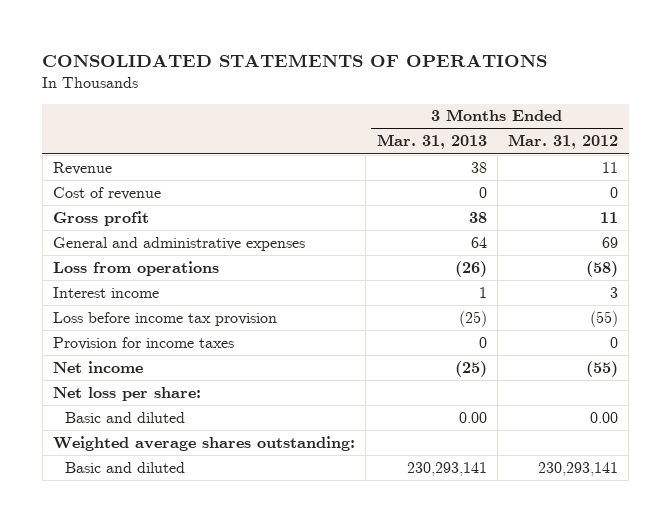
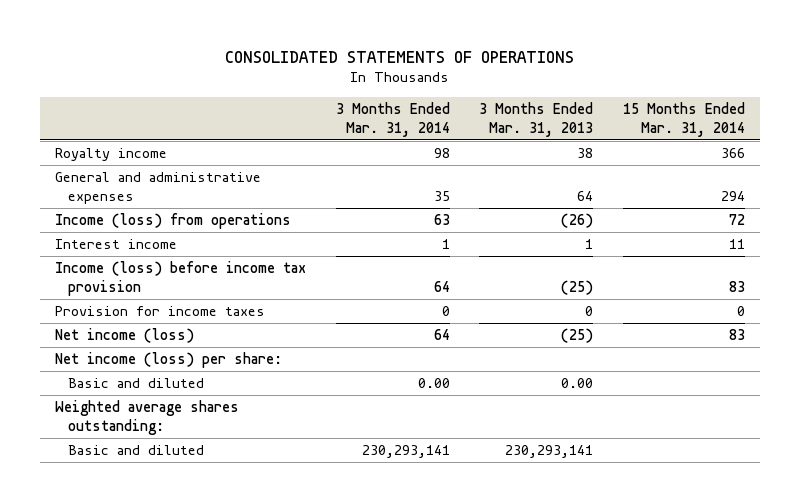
- | 3 Months Ended Mar. 31, 2013 | 3 Months Ended Mar. 31, 2012
+ | 3 Months Ended Mar. 31, 2014 | 3 Months Ended Mar. 31, 2013 | 15 Months Ended Mar. 31, 2014
- Revenue | 38 | 11
- Cost of revenue | 0 | 0
- Gross profit | 38 | 11
+ Royalty income | 98 | 38 | 366
- Loss from operations | (26) | (58)
+ Income (loss) from operations | 63 | (26) | 72
- Loss before income tax provision | (25) | (55)
+ Income (loss) before income tax provision | 64 | (25) | 83
- Net income | (25) | (55)
- Net loss per share:
+ Net income (loss) | 64 | (25) | 83
+ Net income (loss) per share:

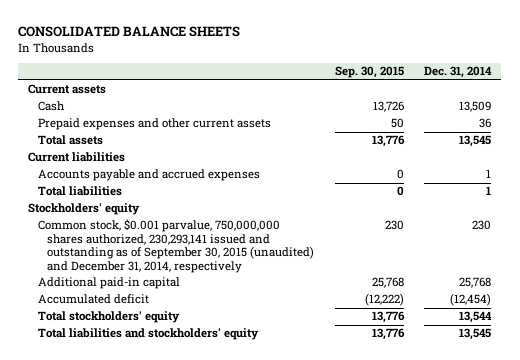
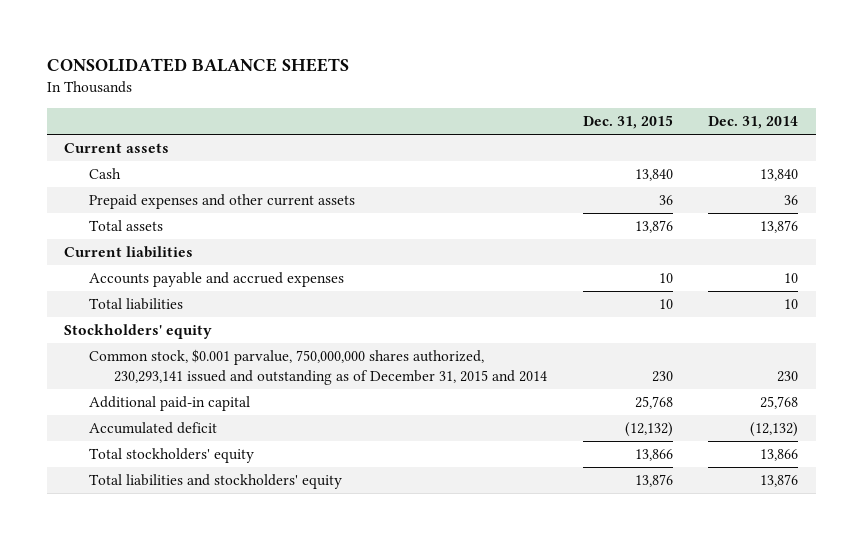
- | Sep. 30, 2015 | Dec. 31, 2014
+ | Dec. 31, 2015 | Dec. 31, 2014
- Cash | 13,726 | 13,509
+ Cash | 13,840 | 13,840
- Total assets | 13,776 | 13,545
+ Total assets | 13,876 | 13,876
- Accounts payable and accrued expenses | 0 | 1
- Total liabilities | 0 | 1
+ Accounts payable and accrued expenses | 10 | 10
+ Total liabilities | 10 | 10
- Common stock, $0.001 parvalue, 750,000,000 shares authorized, 230,293,141 issued and outstanding as of September 30, 2015 (unaudited) and December 31, 2014, respectively | 230 | 230
+ Common stock, $0.001 parvalue, 750,000,000 shares authorized, 230,293,141 issued and outstanding as of December 31, 2015 and 2014 | 230 | 230
- Accumulated deficit | (12,222) | (12,454)
- Total stockholders' equity | 13,776 | 13,544
- Total liabilities and stockholders' equity | 13,776 | 13,545
+ Accumulated deficit | (12,132) | (12,132)
+ Total stockholders' equity | 13,866 | 13,866
+ Total liabilities and stockholders' equity | 13,876 | 13,876

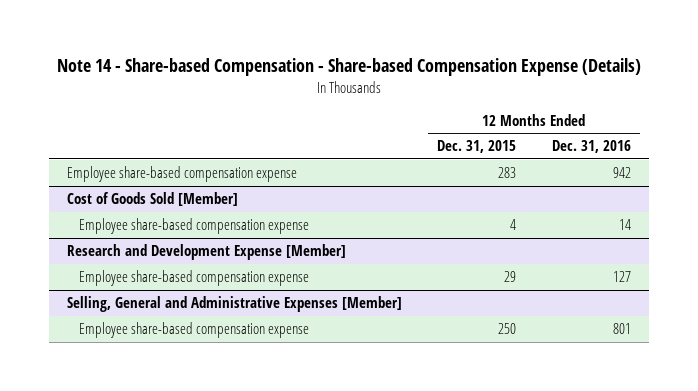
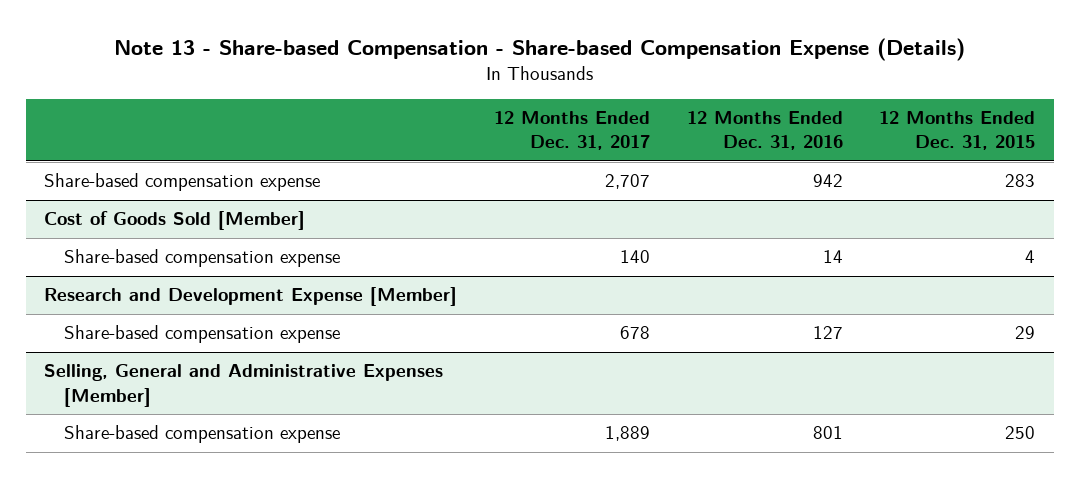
- Note 14 - Share-based Compensation - Share-based Compensation Expense (Details)
+ Note 13 - Share-based Compensation - Share-based Compensation Expense (Details)
- | 12 Months Ended Dec. 31, 2015 | 12 Months Ended Dec. 31, 2016
+ | 12 Months Ended Dec. 31, 2017 | 12 Months Ended Dec. 31, 2016 | 12 Months Ended Dec. 31, 2015
- Employee share-based compensation expense | 283 | 942
+ Share-based compensation expense | 2,707 | 942 | 283
@ Cost of Goods Sold [Member]
- Employee share-based compensation expense | 4 | 14
+ Share-based compensation expense | 140 | 14 | 4
@ Research and Development Expense [Member]
- Employee share-based compensation expense | 29 | 127
+ Share-based compensation expense | 678 | 127 | 29
@ Selling, General and Administrative Expenses [Member]
- Employee share-based compensation expense | 250 | 801
+ Share-based compensation expense | 1,889 | 801 | 250

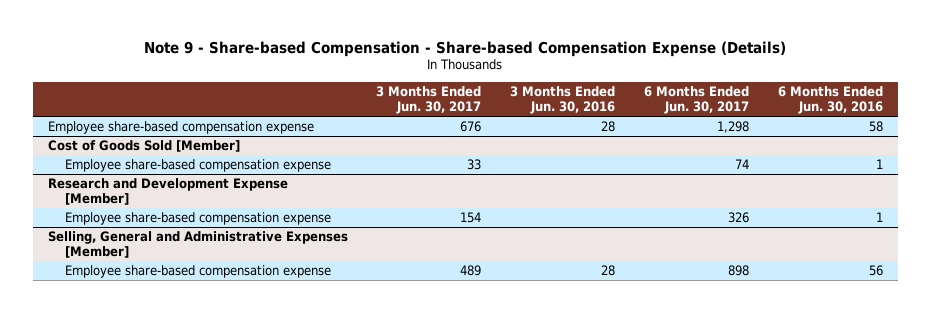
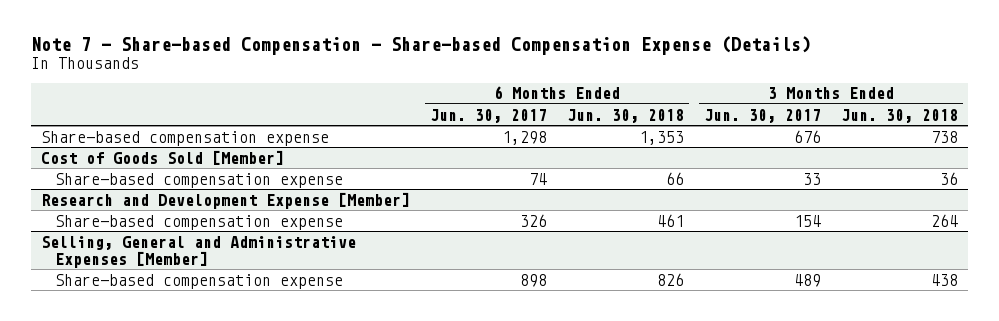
- Note 9 - Share-based Compensation - Share-based Compensation Expense (Details)
+ Note 7 - Share-based Compensation - Share-based Compensation Expense (Details)
- | 3 Months Ended Jun. 30, 2017 | 3 Months Ended Jun. 30, 2016 | 6 Months Ended Jun. 30, 2017 | 6 Months Ended Jun. 30, 2016
+ | 6 Months Ended Jun. 30, 2017 | 6 Months Ended Jun. 30, 2018 | 3 Months Ended Jun. 30, 2017 | 3 Months Ended Jun. 30, 2018
- Employee share-based compensation expense | 676 | 28 | 1,298 | 58
+ Share-based compensation expense | 1,298 | 1,353 | 676 | 738
@ Cost of Goods Sold [Member]
- Employee share-based compensation expense | 33 | | 74 | 1
+ Share-based compensation expense | 74 | 66 | 33 | 36
@ Research and Development Expense [Member]
- Employee share-based compensation expense | 154 | | 326 | 1
+ Share-based compensation expense | 326 | 461 | 154 | 264
@ Selling, General and Administrative Expenses [Member]
- Employee share-based compensation expense | 489 | 28 | 898 | 56
+ Share-based compensation expense | 898 | 826 | 489 | 438

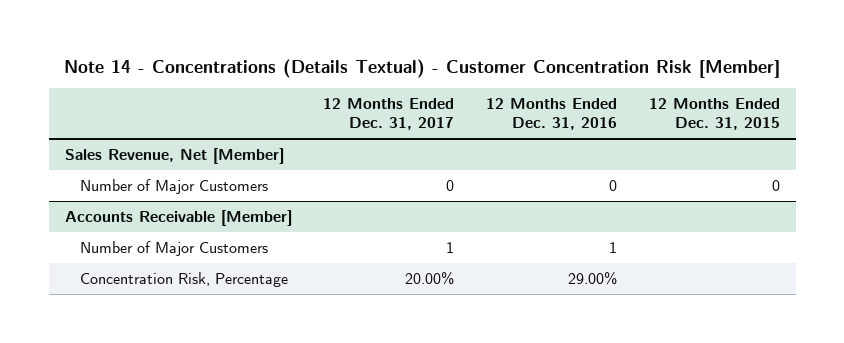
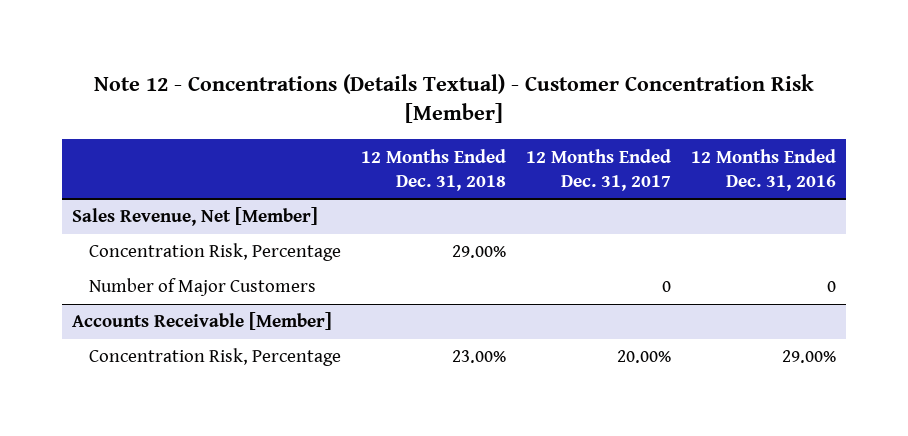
- Note 14 - Concentrations (Details Textual) - Customer Concentration Risk [Member]
+ Note 12 - Concentrations (Details Textual) - Customer Concentration Risk [Member]
- | 12 Months Ended Dec. 31, 2017 | 12 Months Ended Dec. 31, 2016 | 12 Months Ended Dec. 31, 2015
+ | 12 Months Ended Dec. 31, 2018 | 12 Months Ended Dec. 31, 2017 | 12 Months Ended Dec. 31, 2016
@ Sales Revenue, Net [Member]
+ Concentration Risk, Percentage | 29.00% | |
@ Accounts Receivable [Member]
- Number of Major Customers | 1 | 1 |

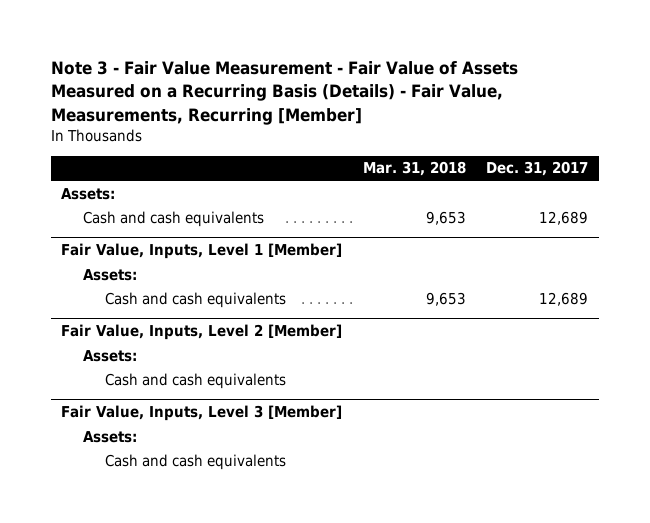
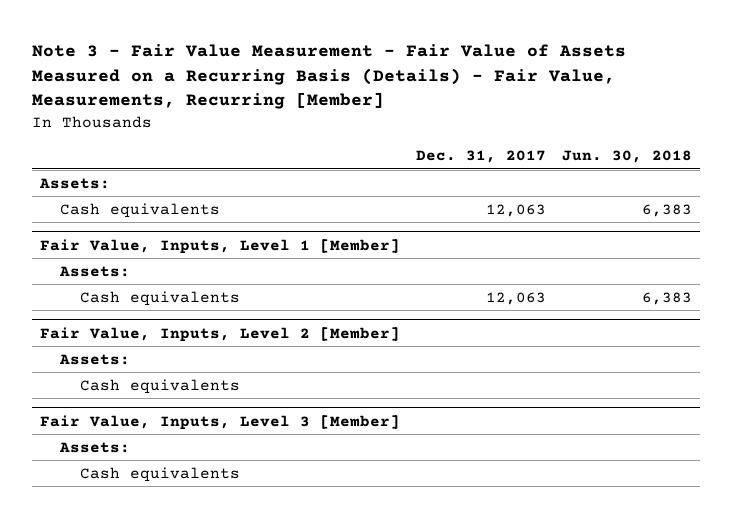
- | Mar. 31, 2018 | Dec. 31, 2017
+ | Dec. 31, 2017 | Jun. 30, 2018
- Cash and cash equivalents | 9,653 | 12,689
+ Cash equivalents | 12,063 | 6,383
@ Fair Value, Inputs, Level 1 [Member]
- Cash and cash equivalents | 9,653 | 12,689
+ Cash equivalents | 12,063 | 6,383
@ Fair Value, Inputs, Level 2 [Member]
- Cash and cash equivalents
+ Cash equivalents
@ Fair Value, Inputs, Level 3 [Member]
- Cash and cash equivalents
+ Cash equivalents

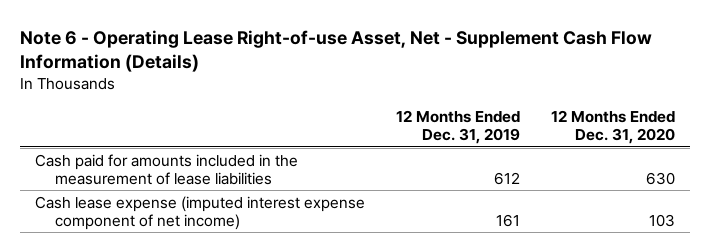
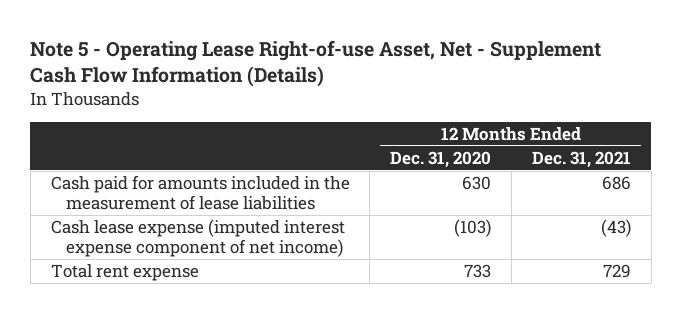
- Note 6 - Operating Lease Right-of-use Asset, Net - Supplement Cash Flow Information (Details)
+ Note 5 - Operating Lease Right-of-use Asset, Net - Supplement Cash Flow Information (Details)
- | 12 Months Ended Dec. 31, 2019 | 12 Months Ended Dec. 31, 2020
+ | 12 Months Ended Dec. 31, 2020 | 12 Months Ended Dec. 31, 2021
- Cash lease expense (imputed interest expense component of net income) | 161 | 103
+ Cash lease expense (imputed interest expense component of net income) | (103) | (43)
+ Total rent expense | 733 | 729

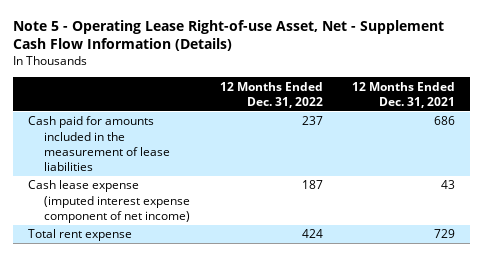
- | 12 Months Ended Dec. 31, 2020 | 12 Months Ended Dec. 31, 2021
+ | 12 Months Ended Dec. 31, 2022 | 12 Months Ended Dec. 31, 2021
- Cash lease expense (imputed interest expense component of net income) | (103) | (43)
+ Cash lease expense (imputed interest expense component of net income) | 187 | 43

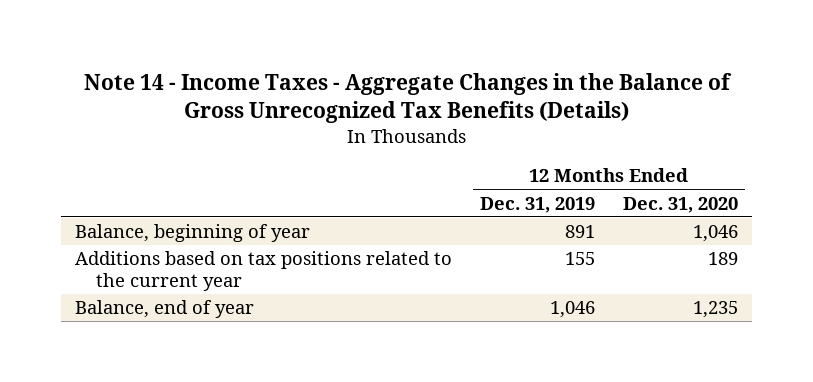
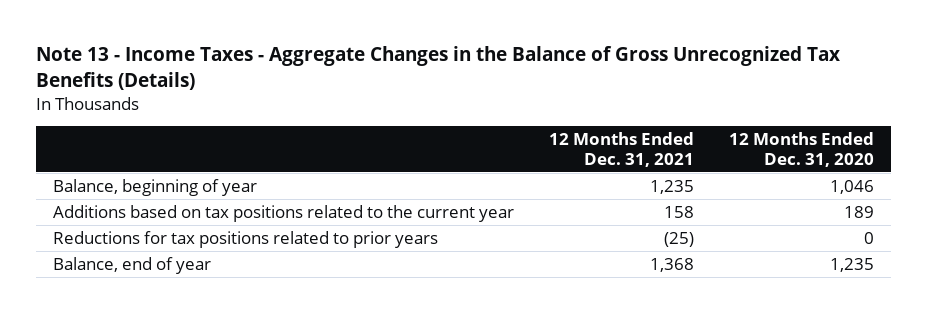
- Note 14 - Income Taxes - Aggregate Changes in the Balance of Gross Unrecognized Tax Benefits (Details)
+ Note 13 - Income Taxes - Aggregate Changes in the Balance of Gross Unrecognized Tax Benefits (Details)
- | 12 Months Ended Dec. 31, 2019 | 12 Months Ended Dec. 31, 2020
+ | 12 Months Ended Dec. 31, 2021 | 12 Months Ended Dec. 31, 2020
+ Reductions for tax positions related to prior years | (25) | 0

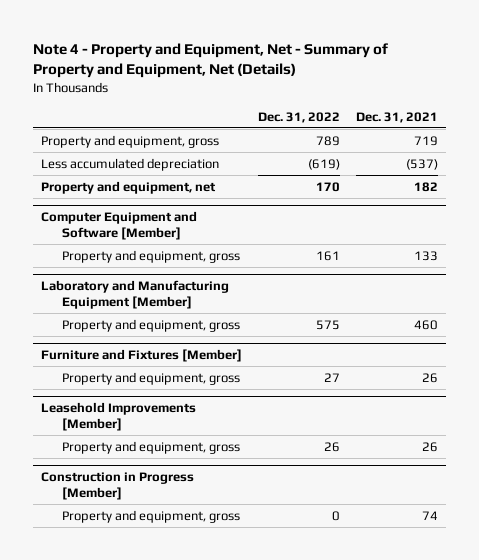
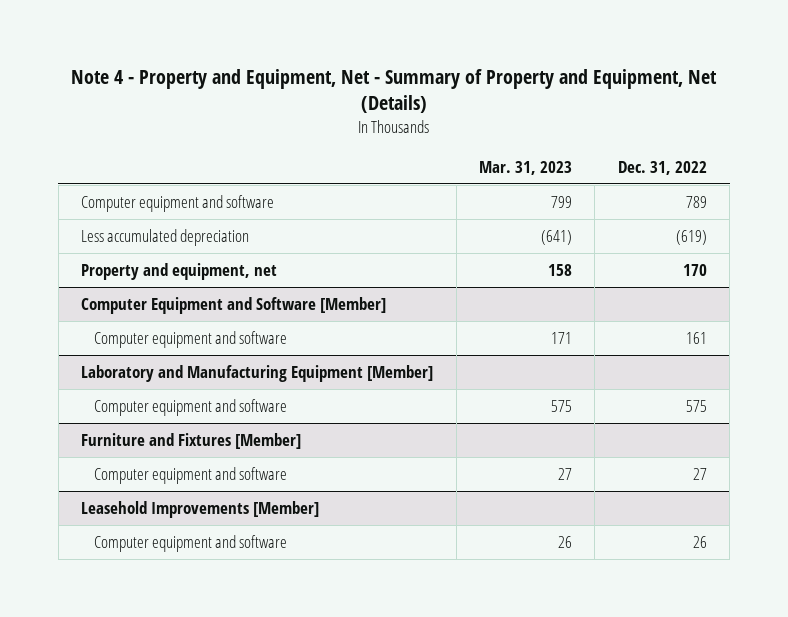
- | Dec. 31, 2022 | Dec. 31, 2021
+ | Mar. 31, 2023 | Dec. 31, 2022
- Property and equipment, gross | 789 | 719
+ Computer equipment and software | 799 | 789
@ Computer Equipment and Software [Member]
- Property and equipment, gross | 161 | 133
+ Computer equipment and software | 171 | 161
@ Laboratory and Manufacturing Equipment [Member]
- Property and equipment, gross | 575 | 460
+ Computer equipment and software | 575 | 575
@ Furniture and Fixtures [Member]
- Property and equipment, gross | 27 | 26
+ Computer equipment and software | 27 | 27
@ Leasehold Improvements [Member]
- Property and equipment, gross | 26 | 26
- Construction in Progress [Member]
- Property and equipment, gross | 0 | 74
@ Leasehold Improvements [Member]
+ Computer equipment and software | 26 | 26

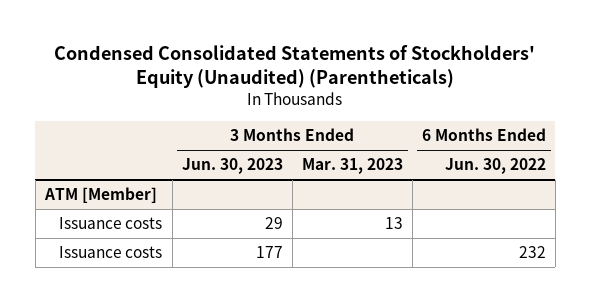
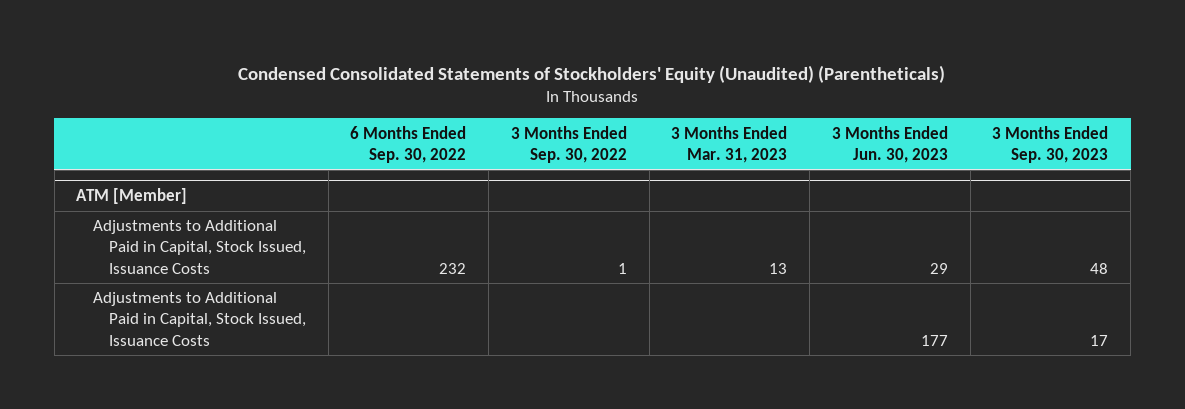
- | 3 Months Ended Jun. 30, 2023 | 3 Months Ended Mar. 31, 2023 | 6 Months Ended Jun. 30, 2022
+ | 6 Months Ended Sep. 30, 2022 | 3 Months Ended Sep. 30, 2022 | 3 Months Ended Mar. 31, 2023 | 3 Months Ended Jun. 30, 2023 | 3 Months Ended Sep. 30, 2023
@ ATM [Member]
- Issuance costs | 29 | 13 |
- Issuance costs | 177 | | 232
+ Adjustments to Additional Paid in Capital, Stock Issued, Issuance Costs | 232 | 1 | 13 | 29 | 48
+ Adjustments to Additional Paid in Capital, Stock Issued, Issuance Costs | | | | 177 | 17

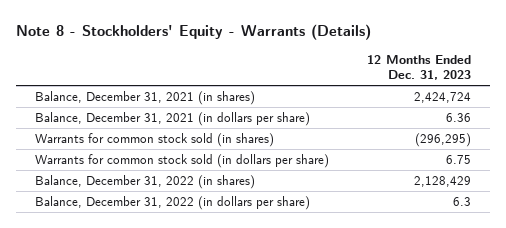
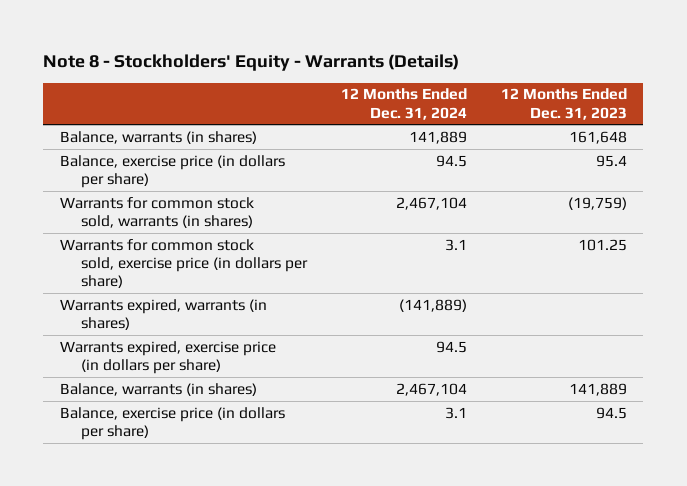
- | 12 Months Ended Dec. 31, 2023
+ | 12 Months Ended Dec. 31, 2024 | 12 Months Ended Dec. 31, 2023
- Balance, December 31, 2021 (in shares) | 2,424,724
- Balance, December 31, 2021 (in dollars per share) | 6.36
- Warrants for common stock sold (in shares) | (296,295)
- Warrants for common stock sold (in dollars per share) | 6.75
- Balance, December 31, 2022 (in shares) | 2,128,429
- Balance, December 31, 2022 (in dollars per share) | 6.3
+ Balance, warrants (in shares) | 141,889 | 161,648
+ Balance, exercise price (in dollars per share) | 94.5 | 95.4
+ Warrants for common stock sold, warrants (in shares) | 2,467,104 | (19,759)
+ Warrants for common stock sold, exercise price (in dollars per share) | 3.1 | 101.25
+ Warrants expired, warrants (in shares) | (141,889) |
+ Warrants expired, exercise price (in dollars per share) | 94.5 |
+ Balance, warrants (in shares) | 2,467,104 | 141,889
+ Balance, exercise price (in dollars per share) | 3.1 | 94.5

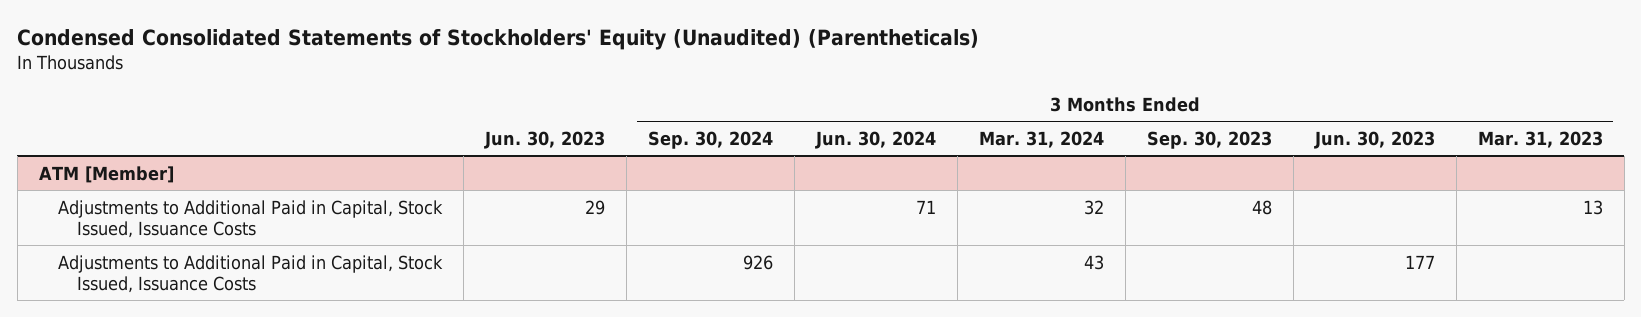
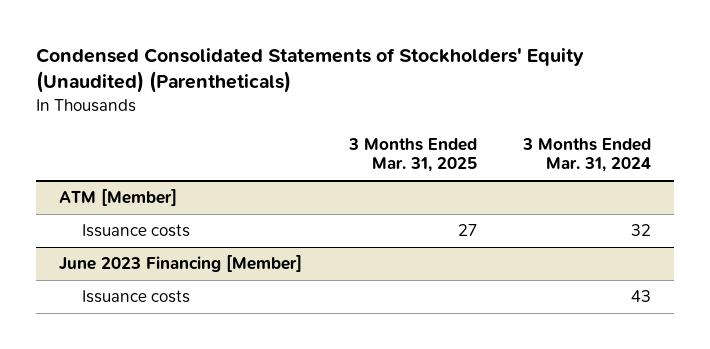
- | Jun. 30, 2023 | 3 Months Ended Sep. 30, 2024 | 3 Months Ended Jun. 30, 2024 | 3 Months Ended Mar. 31, 2024 | 3 Months Ended Sep. 30, 2023 | 3 Months Ended Jun. 30, 2023 | 3 Months Ended Mar. 31, 2023
+ | 3 Months Ended Mar. 31, 2025 | 3 Months Ended Mar. 31, 2024
@ ATM [Member]
- Adjustments to Additional Paid in Capital, Stock Issued, Issuance Costs | 29 | | 71 | 32 | 48 | | 13
- Adjustments to Additional Paid in Capital, Stock Issued, Issuance Costs | | 926 | | 43 | | 177 |
+ Issuance costs | 27 | 32
+ June 2023 Financing [Member]
+ Issuance costs | | 43

